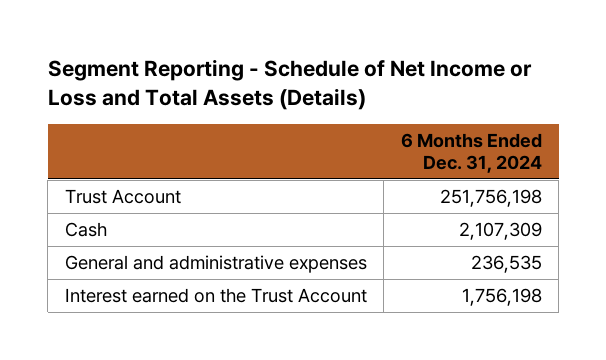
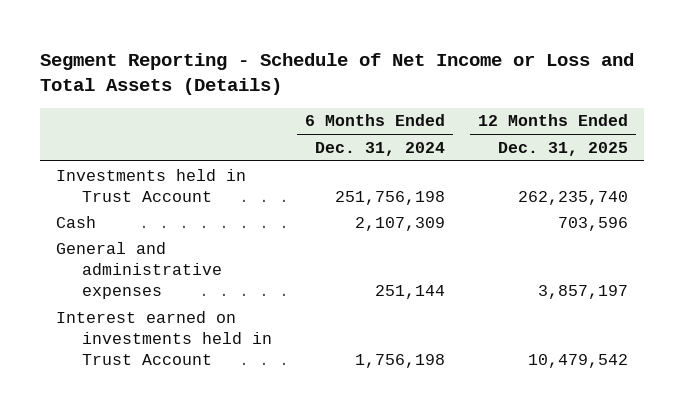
- | 6 Months Ended Dec. 31, 2024
+ | 6 Months Ended Dec. 31, 2024 | 12 Months Ended Dec. 31, 2025
- Trust Account | 251,756,198
+ Investments held in Trust Account | 251,756,198 | 262,235,740
- General and administrative expenses | 236,535
- Interest earned on the Trust Account | 1,756,198
+ General and administrative expenses | 251,144 | 3,857,197
+ Interest earned on investments held in Trust Account | 1,756,198 | 10,479,542

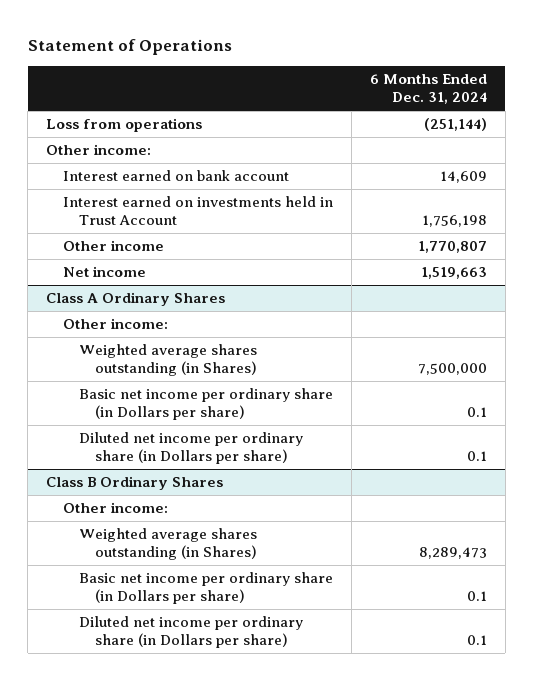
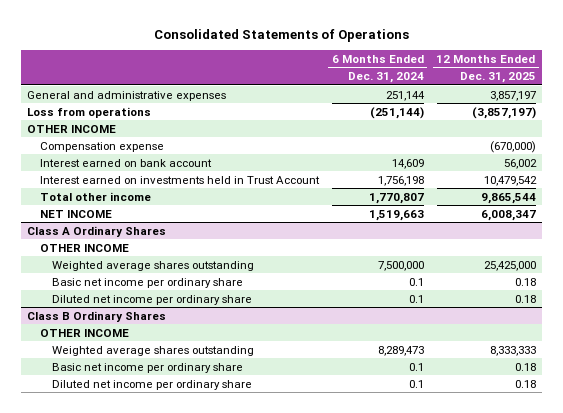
- Statement of Operations
+ Consolidated Statements of Operations
- | 6 Months Ended Dec. 31, 2024
+ | 6 Months Ended Dec. 31, 2024 | 12 Months Ended Dec. 31, 2025
+ General and administrative expenses | 251,144 | 3,857,197
- Other income:
+ OTHER INCOME
+ Compensation expense | | (670,000)
- Other income | 1,770,807
- Net income | 1,519,663
+ Total other income | 1,770,807 | 9,865,544
+ NET INCOME | 1,519,663 | 6,008,347
@ Class A Ordinary Shares
- Other income:
- Weighted average shares outstanding (in Shares) | 7,500,000
- Basic net income per ordinary share (in Dollars per share) | 0.1
- Diluted net income per ordinary share (in Dollars per share) | 0.1
+ OTHER INCOME
+ Weighted average shares outstanding | 7,500,000 | 25,425,000
+ Basic net income per ordinary share | 0.1 | 0.18
+ Diluted net income per ordinary share | 0.1 | 0.18
@ Class B Ordinary Shares
- Other income:
- Weighted average shares outstanding (in Shares) | 8,289,473
- Basic net income per ordinary share (in Dollars per share) | 0.1
- Diluted net income per ordinary share (in Dollars per share) | 0.1
+ OTHER INCOME
+ Weighted average shares outstanding | 8,289,473 | 8,333,333
+ Basic net income per ordinary share | 0.1 | 0.18
+ Diluted net income per ordinary share | 0.1 | 0.18

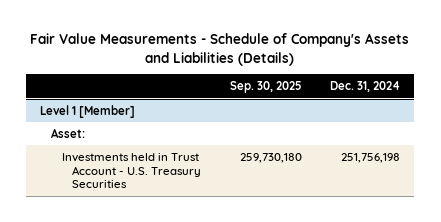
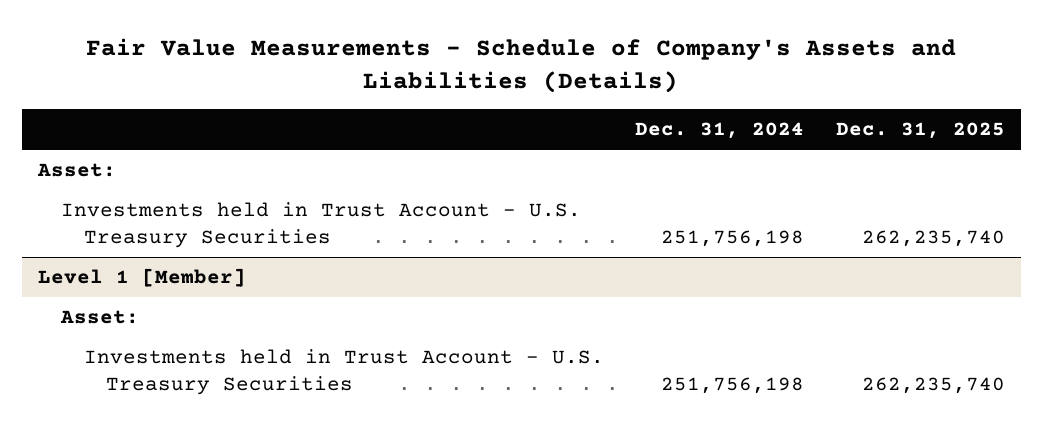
- | Sep. 30, 2025 | Dec. 31, 2024
+ | Dec. 31, 2024 | Dec. 31, 2025
+ Asset:
+ Investments held in Trust Account - U.S. Treasury Securities | 251,756,198 | 262,235,740

